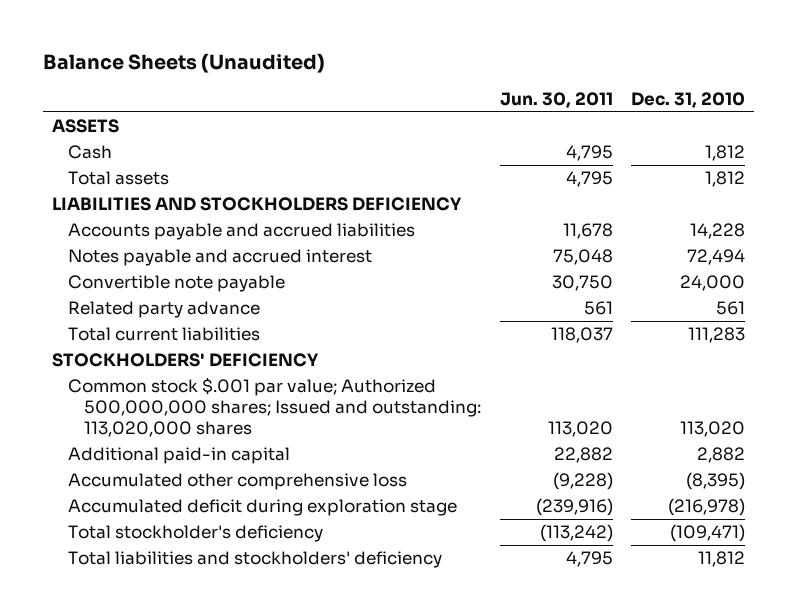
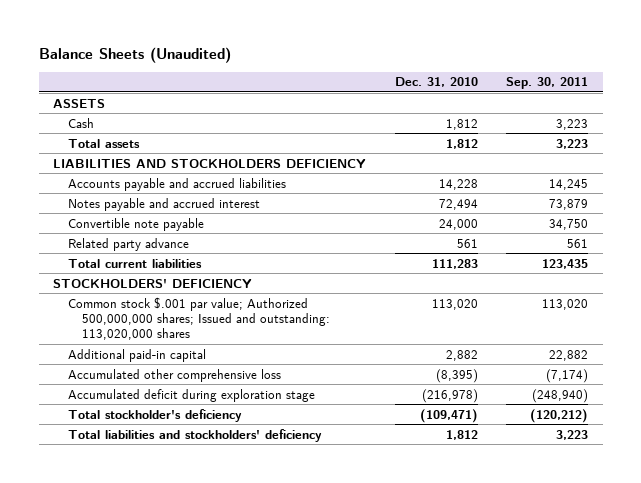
- | Jun. 30, 2011 | Dec. 31, 2010
+ | Dec. 31, 2010 | Sep. 30, 2011
- Total liabilities and stockholders' deficiency | 4,795 | 11,812
+ Total liabilities and stockholders' deficiency | 1,812 | 3,223

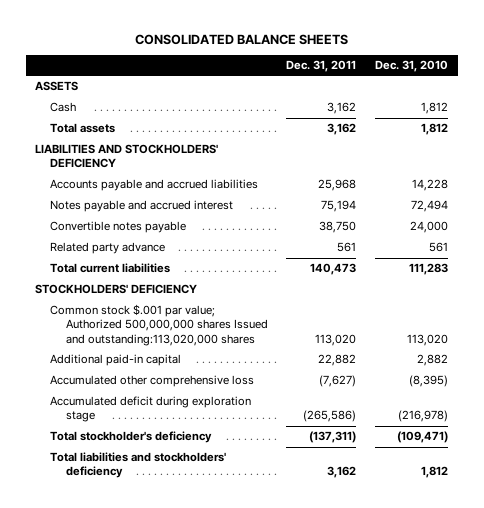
- Balance Sheets (Unaudited)
+ CONSOLIDATED BALANCE SHEETS
- | Dec. 31, 2010 | Sep. 30, 2011
+ | Dec. 31, 2011 | Dec. 31, 2010
- LIABILITIES AND STOCKHOLDERS DEFICIENCY
+ LIABILITIES AND STOCKHOLDERS' DEFICIENCY
- Convertible note payable | 24,000 | 34,750
+ Convertible notes payable | 38,750 | 24,000
- Common stock $.001 par value; Authorized 500,000,000 shares; Issued and outstanding: 113,020,000 shares | 113,020 | 113,020
+ Common stock $.001 par value; Authorized 500,000,000 shares Issued and outstanding:113,020,000 shares | 113,020 | 113,020

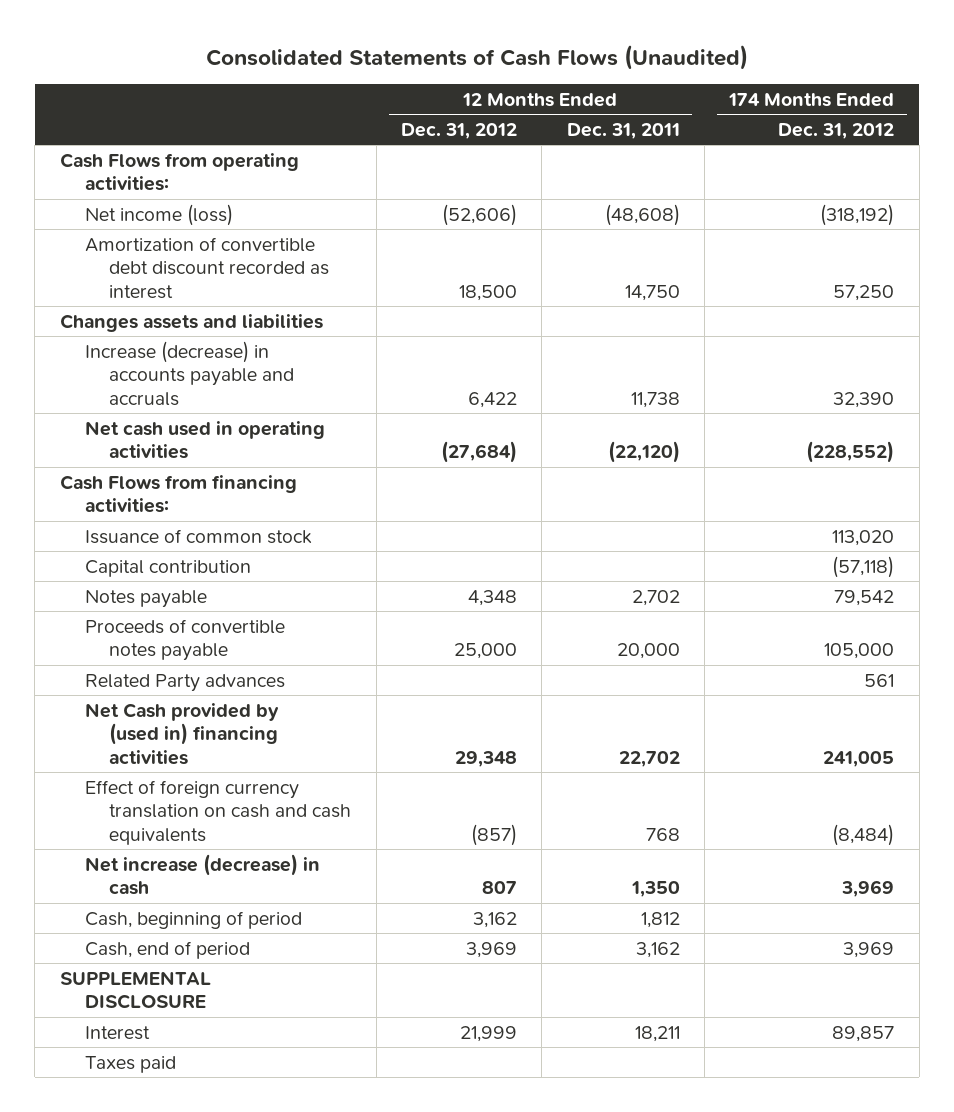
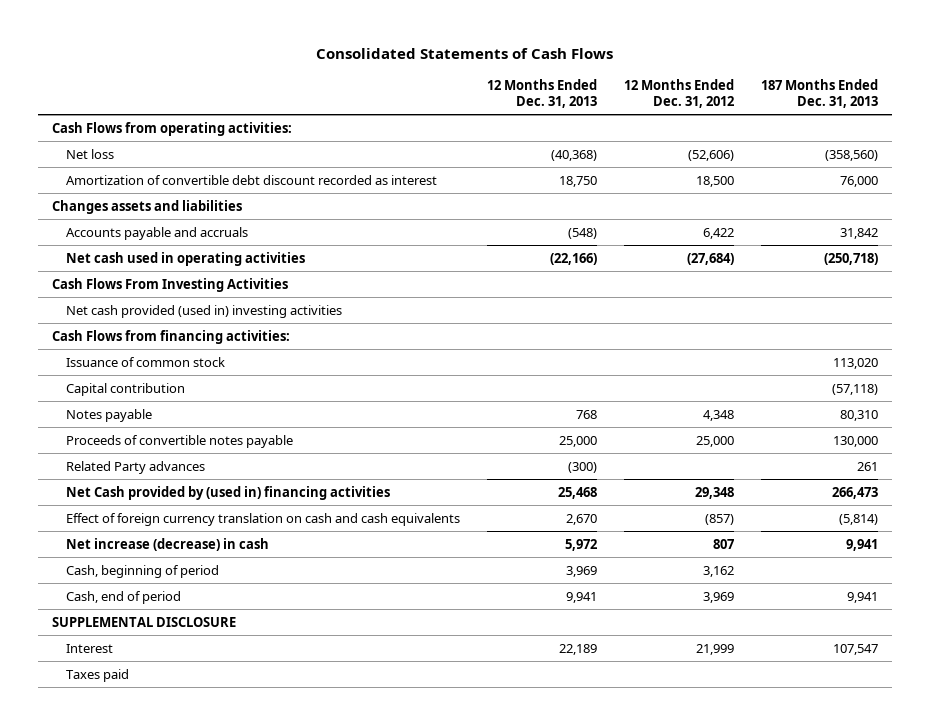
- Consolidated Statements of Cash Flows (Unaudited)
+ Consolidated Statements of Cash Flows
- | 12 Months Ended Dec. 31, 2012 | 12 Months Ended Dec. 31, 2011 | 174 Months Ended Dec. 31, 2012
+ | 12 Months Ended Dec. 31, 2013 | 12 Months Ended Dec. 31, 2012 | 187 Months Ended Dec. 31, 2013
- Net income (loss) | (52,606) | (48,608) | (318,192)
+ Net loss | (40,368) | (52,606) | (358,560)
- Increase (decrease) in accounts payable and accruals | 6,422 | 11,738 | 32,390
+ Accounts payable and accruals | (548) | 6,422 | 31,842
+ Cash Flows From Investing Activities
+ Net cash provided (used in) investing activities

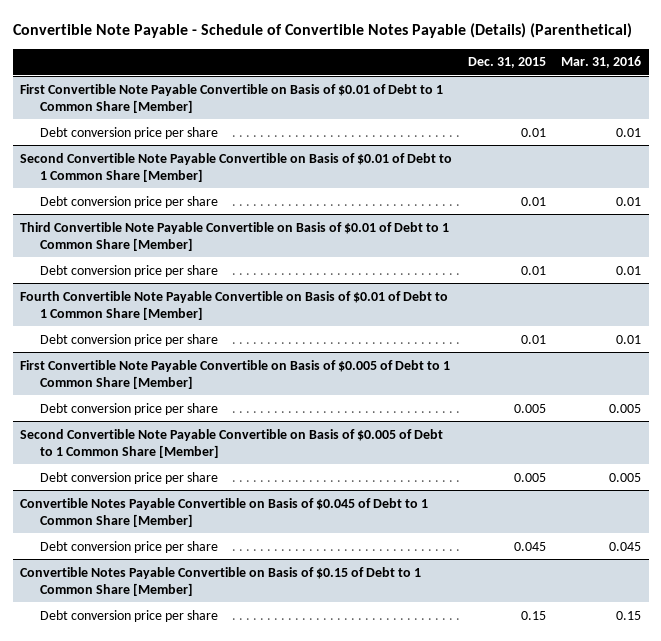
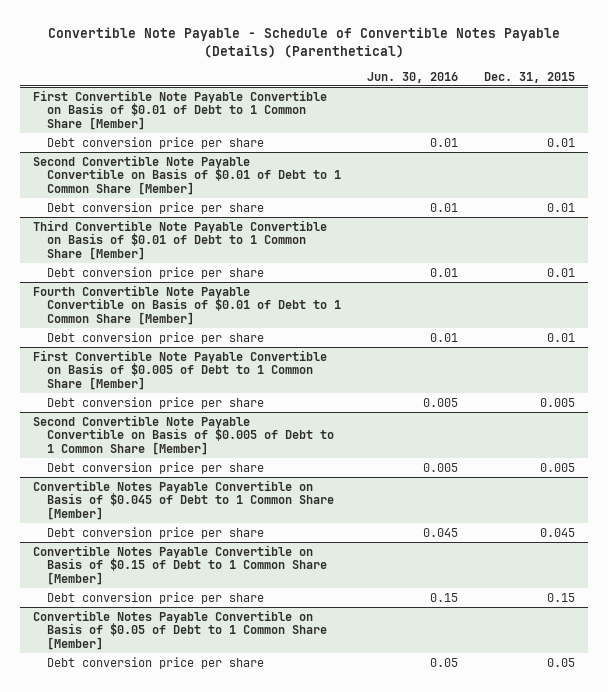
- | Dec. 31, 2015 | Mar. 31, 2016
+ | Jun. 30, 2016 | Dec. 31, 2015
+ Convertible Notes Payable Convertible on Basis of $0.05 of Debt to 1 Common Share [Member]
+ Debt conversion price per share | 0.05 | 0.05

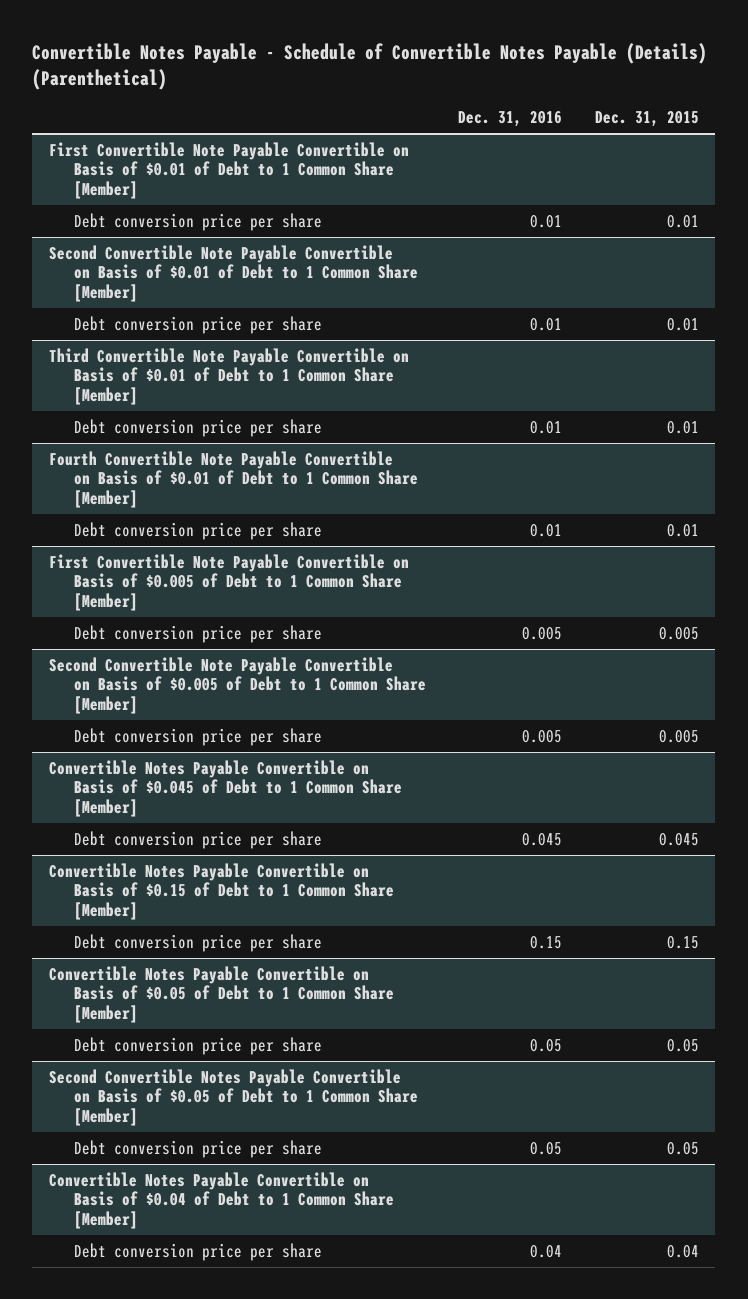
- Convertible Note Payable - Schedule of Convertible Notes Payable (Details) (Parenthetical)
+ Convertible Notes Payable - Schedule of Convertible Notes Payable (Details) (Parenthetical)
- | Jun. 30, 2016 | Dec. 31, 2015
+ | Dec. 31, 2016 | Dec. 31, 2015
+ Second Convertible Notes Payable Convertible on Basis of $0.05 of Debt to 1 Common Share [Member]
+ Debt conversion price per share | 0.05 | 0.05
+ Convertible Notes Payable Convertible on Basis of $0.04 of Debt to 1 Common Share [Member]
+ Debt conversion price per share | 0.04 | 0.04

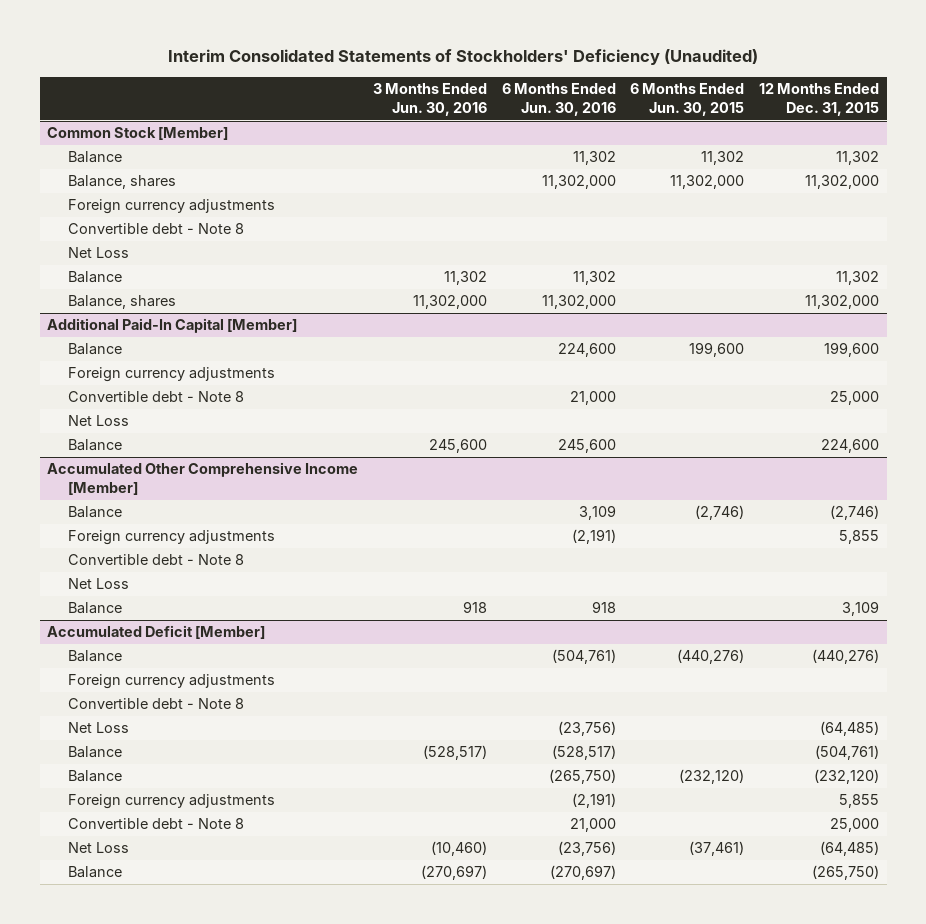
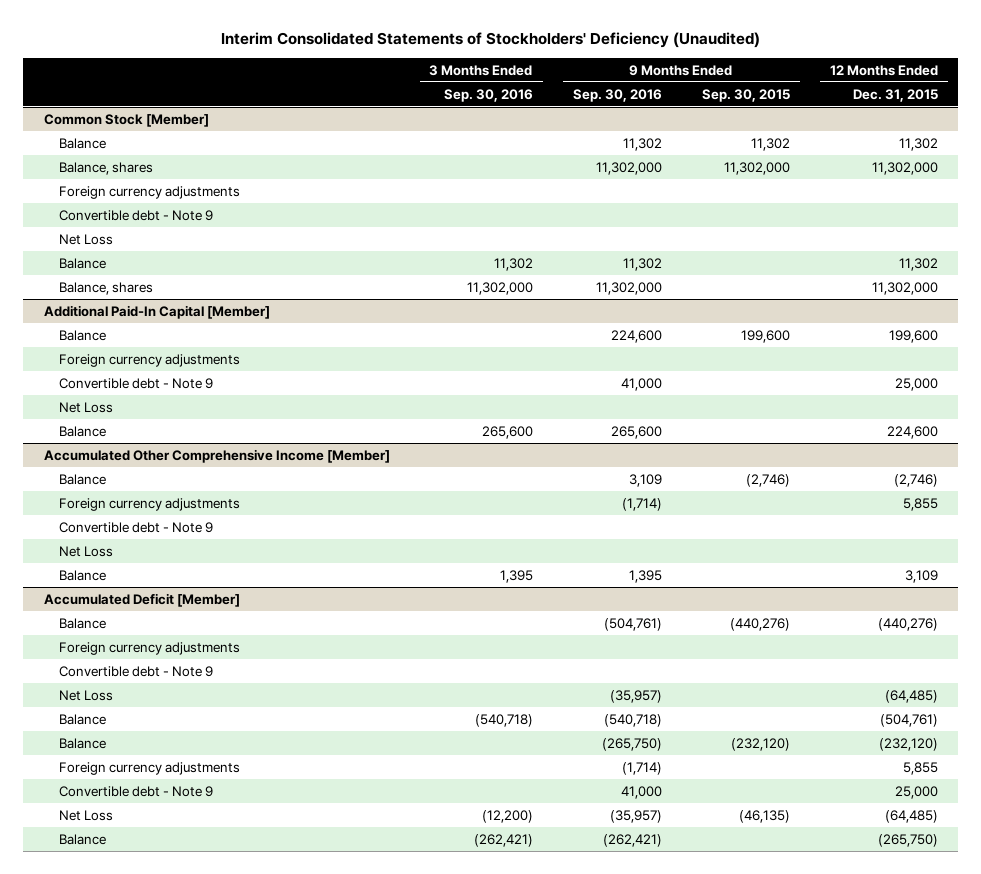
- | 3 Months Ended Jun. 30, 2016 | 6 Months Ended Jun. 30, 2016 | 6 Months Ended Jun. 30, 2015 | 12 Months Ended Dec. 31, 2015
+ | 3 Months Ended Sep. 30, 2016 | 9 Months Ended Sep. 30, 2016 | 9 Months Ended Sep. 30, 2015 | 12 Months Ended Dec. 31, 2015
@ Common Stock [Member]
- Convertible debt - Note 8
+ Convertible debt - Note 9
@ Additional Paid-In Capital [Member]
- Convertible debt - Note 8 | | 21,000 | | 25,000
+ Convertible debt - Note 9 | | 41,000 | | 25,000
@ Accumulated Other Comprehensive Income [Member]
- Convertible debt - Note 8
+ Convertible debt - Note 9
@ Accumulated Deficit [Member]
- Convertible debt - Note 8
+ Convertible debt - Note 9
- Convertible debt - Note 8 | | 21,000 | | 25,000
+ Convertible debt - Note 9 | | 41,000 | | 25,000

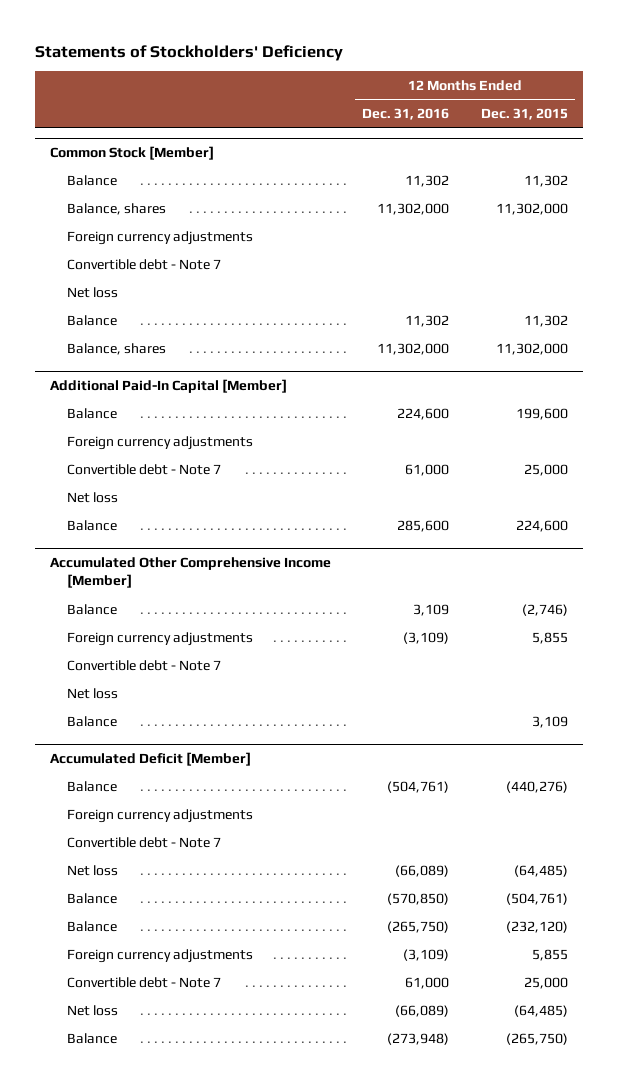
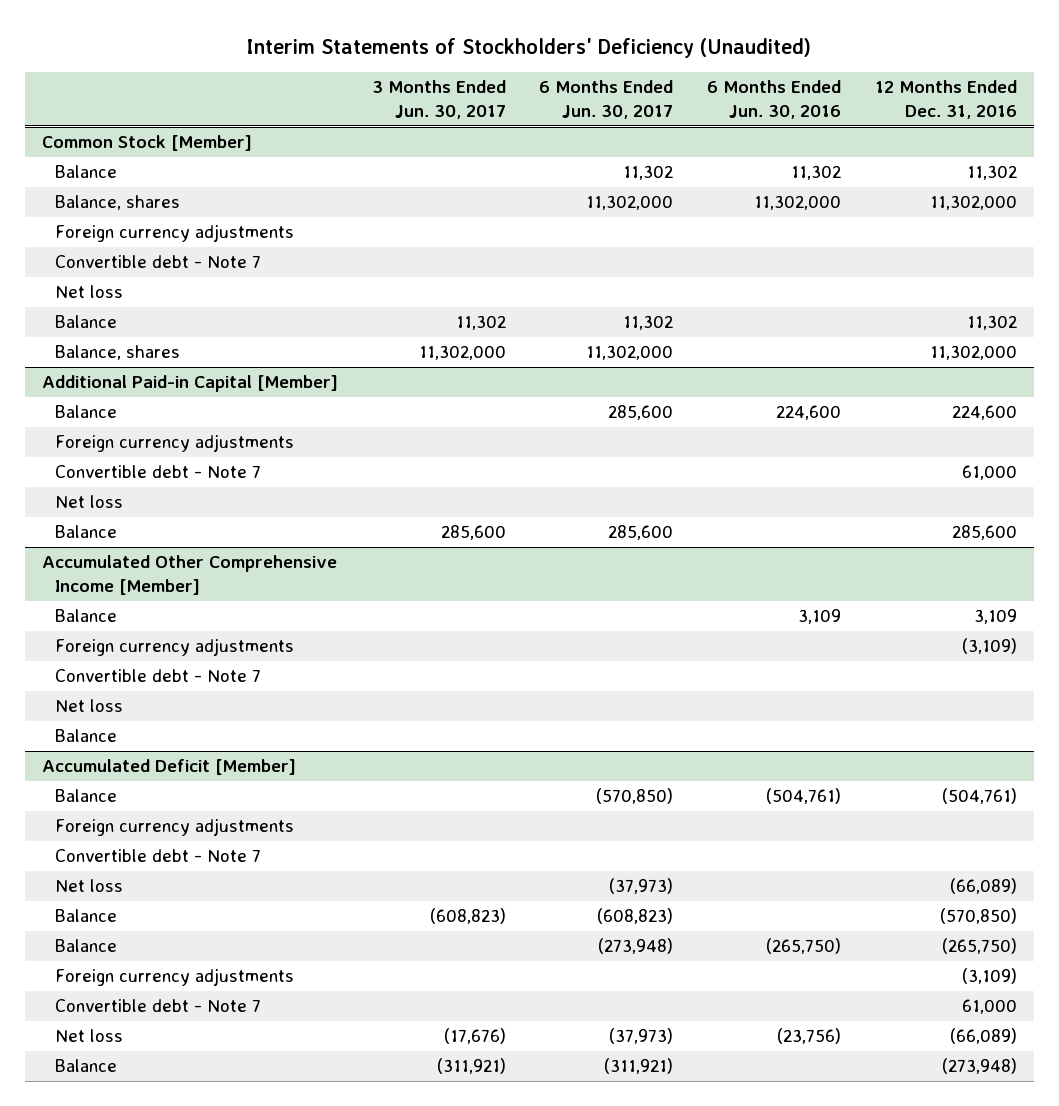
- Statements of Stockholders' Deficiency
+ Interim Statements of Stockholders' Deficiency (Unaudited)
- | 12 Months Ended Dec. 31, 2016 | 12 Months Ended Dec. 31, 2015
+ | 3 Months Ended Jun. 30, 2017 | 6 Months Ended Jun. 30, 2017 | 6 Months Ended Jun. 30, 2016 | 12 Months Ended Dec. 31, 2016
- Additional Paid-In Capital [Member]
+ Additional Paid-in Capital [Member]

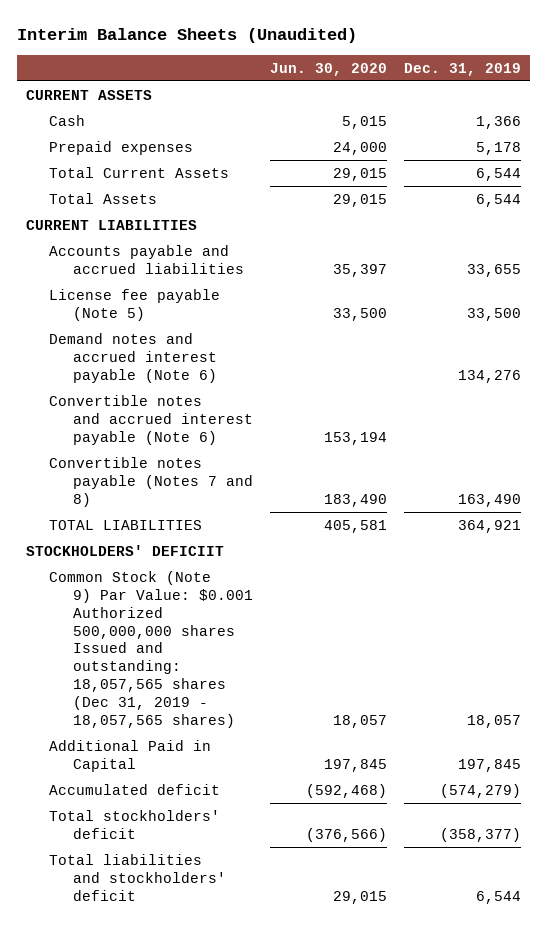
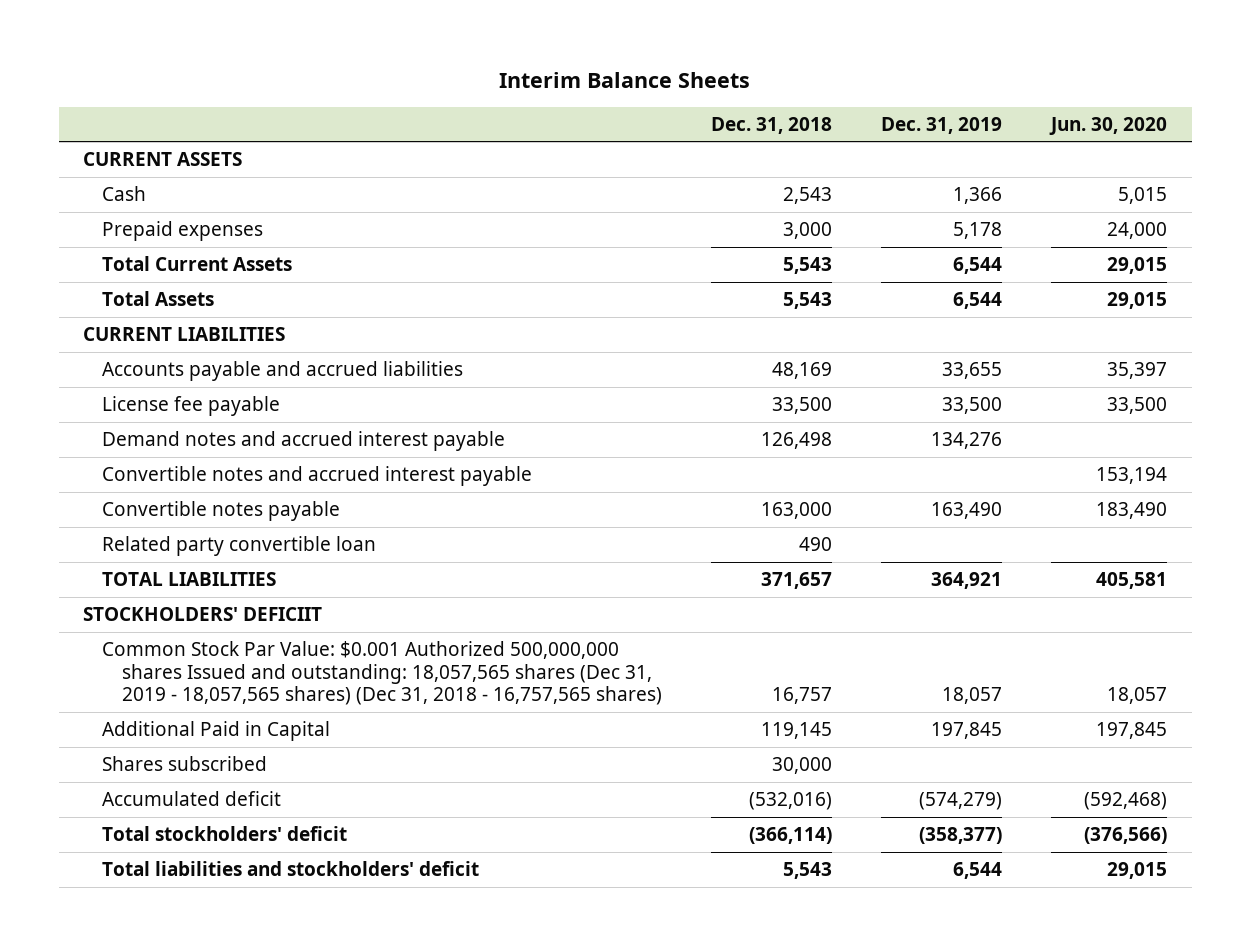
- Interim Balance Sheets (Unaudited)
+ Interim Balance Sheets
- | Jun. 30, 2020 | Dec. 31, 2019
+ | Dec. 31, 2018 | Dec. 31, 2019 | Jun. 30, 2020
- License fee payable (Note 5) | 33,500 | 33,500
- Demand notes and accrued interest payable (Note 6) | | 134,276
- Convertible notes and accrued interest payable (Note 6) | 153,194 |
- Convertible notes payable (Notes 7 and 8) | 183,490 | 163,490
+ License fee payable | 33,500 | 33,500 | 33,500
+ Demand notes and accrued interest payable | 126,498 | 134,276 |
+ Convertible notes and accrued interest payable | | | 153,194
+ Convertible notes payable | 163,000 | 163,490 | 183,490
+ Related party convertible loan | 490 | |
- Common Stock (Note 9) Par Value: $0.001 Authorized 500,000,000 shares Issued and outstanding: 18,057,565 shares (Dec 31, 2019 - 18,057,565 shares) | 18,057 | 18,057
+ Common Stock Par Value: $0.001 Authorized 500,000,000 shares Issued and outstanding: 18,057,565 shares (Dec 31, 2019 - 18,057,565 shares) (Dec 31, 2018 - 16,757,565 shares) | 16,757 | 18,057 | 18,057
+ Shares subscribed | 30,000 | |

